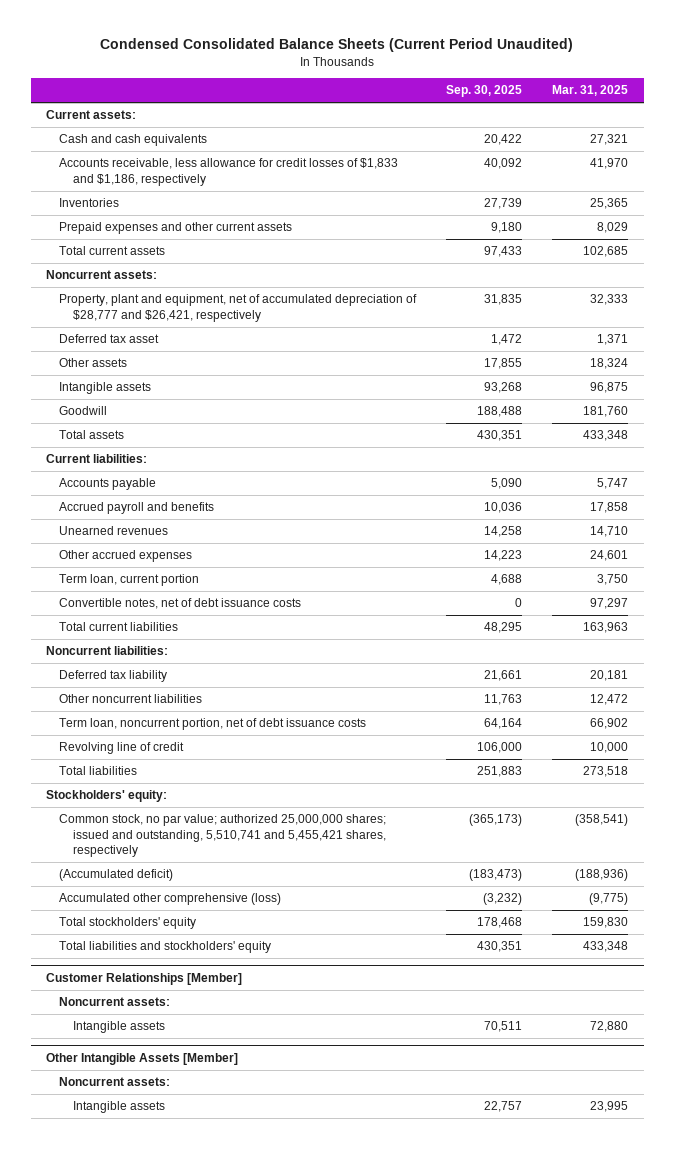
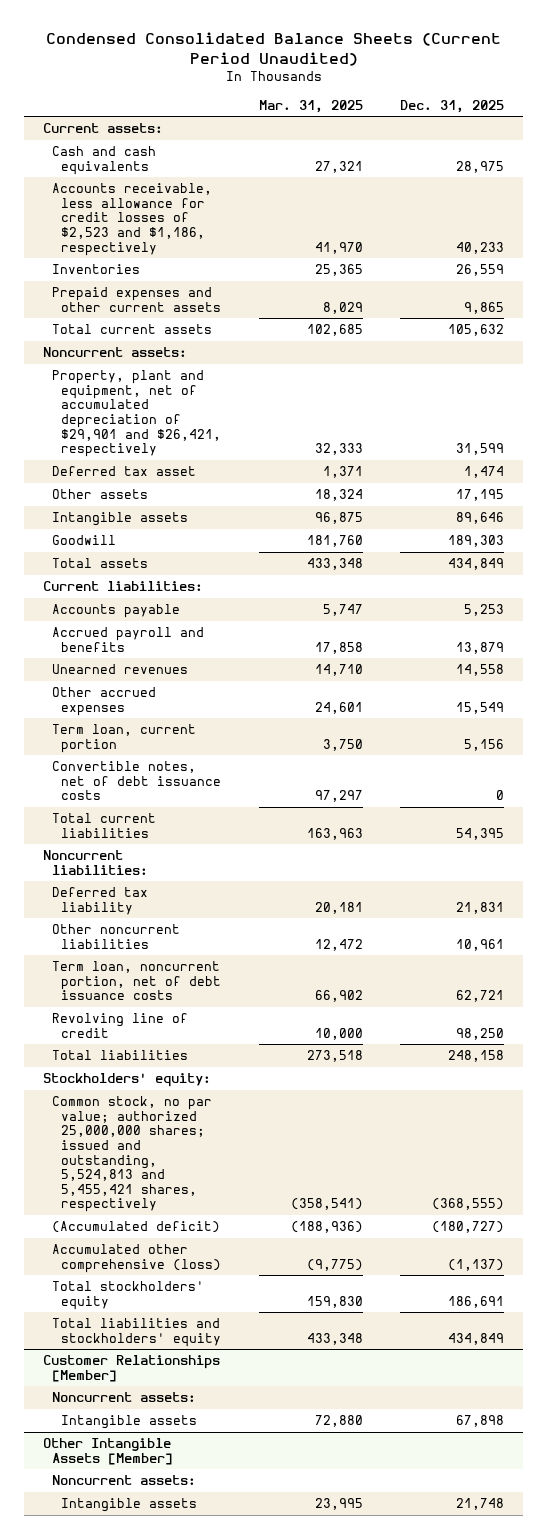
- | Sep. 30, 2025 | Mar. 31, 2025
+ | Mar. 31, 2025 | Dec. 31, 2025
- Accounts receivable, less allowance for credit losses of $1,833 and $1,186, respectively | 40,092 | 41,970
+ Accounts receivable, less allowance for credit losses of $2,523 and $1,186, respectively | 41,970 | 40,233
- Property, plant and equipment, net of accumulated depreciation of $28,777 and $26,421, respectively | 31,835 | 32,333
+ Property, plant and equipment, net of accumulated depreciation of $29,901 and $26,421, respectively | 32,333 | 31,599
- Common stock, no par value; authorized 25,000,000 shares; issued and outstanding, 5,510,741 and 5,455,421 shares, respectively | (365,173) | (358,541)
+ Common stock, no par value; authorized 25,000,000 shares; issued and outstanding, 5,524,813 and 5,455,421 shares, respectively | (358,541) | (368,555)

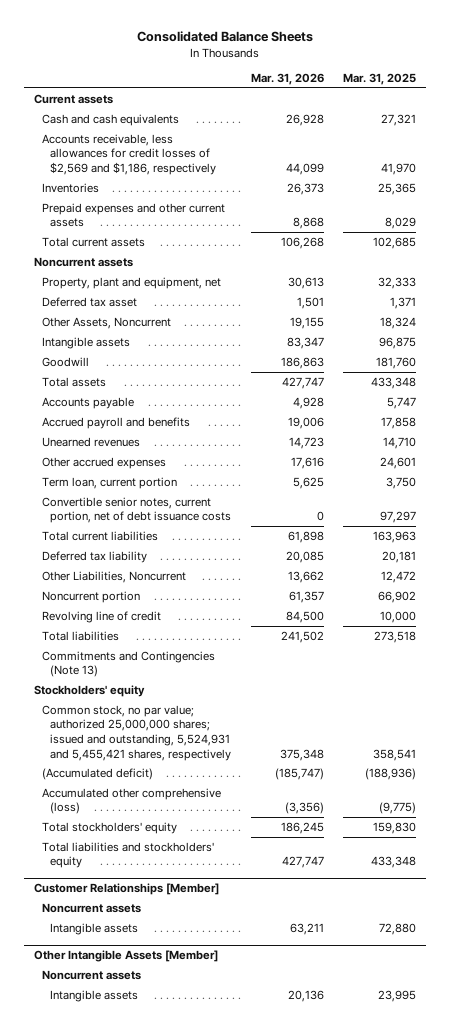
- Condensed Consolidated Balance Sheets (Current Period Unaudited)
+ Consolidated Balance Sheets
- | Mar. 31, 2025 | Dec. 31, 2025
+ | Mar. 31, 2026 | Mar. 31, 2025
- Current assets:
+ Current assets
- Accounts receivable, less allowance for credit losses of $2,523 and $1,186, respectively | 41,970 | 40,233
+ Accounts receivable, less allowances for credit losses of $2,569 and $1,186, respectively | 44,099 | 41,970
- Noncurrent assets:
- Property, plant and equipment, net of accumulated depreciation of $29,901 and $26,421, respectively | 32,333 | 31,599
+ Noncurrent assets
+ Property, plant and equipment, net | 30,613 | 32,333
- Other assets | 18,324 | 17,195
+ Other Assets, Noncurrent | 19,155 | 18,324
- Current liabilities:
- Convertible notes, net of debt issuance costs | 97,297 | 0
+ Convertible senior notes, current portion, net of debt issuance costs | 0 | 97,297
- Noncurrent liabilities:
- Other noncurrent liabilities | 12,472 | 10,961
- Term loan, noncurrent portion, net of debt issuance costs | 66,902 | 62,721
+ Other Liabilities, Noncurrent | 13,662 | 12,472
+ Noncurrent portion | 61,357 | 66,902
- Stockholders' equity:
- Common stock, no par value; authorized 25,000,000 shares; issued and outstanding, 5,524,813 and 5,455,421 shares, respectively | (358,541) | (368,555)
+ Commitments and Contingencies (Note 13)
+ Stockholders' equity
+ Common stock, no par value; authorized 25,000,000 shares; issued and outstanding, 5,524,931 and 5,455,421 shares, respectively | 375,348 | 358,541
@ Customer Relationships [Member]
- Noncurrent assets:
+ Noncurrent assets
@ Other Intangible Assets [Member]
- Noncurrent assets:
+ Noncurrent assets

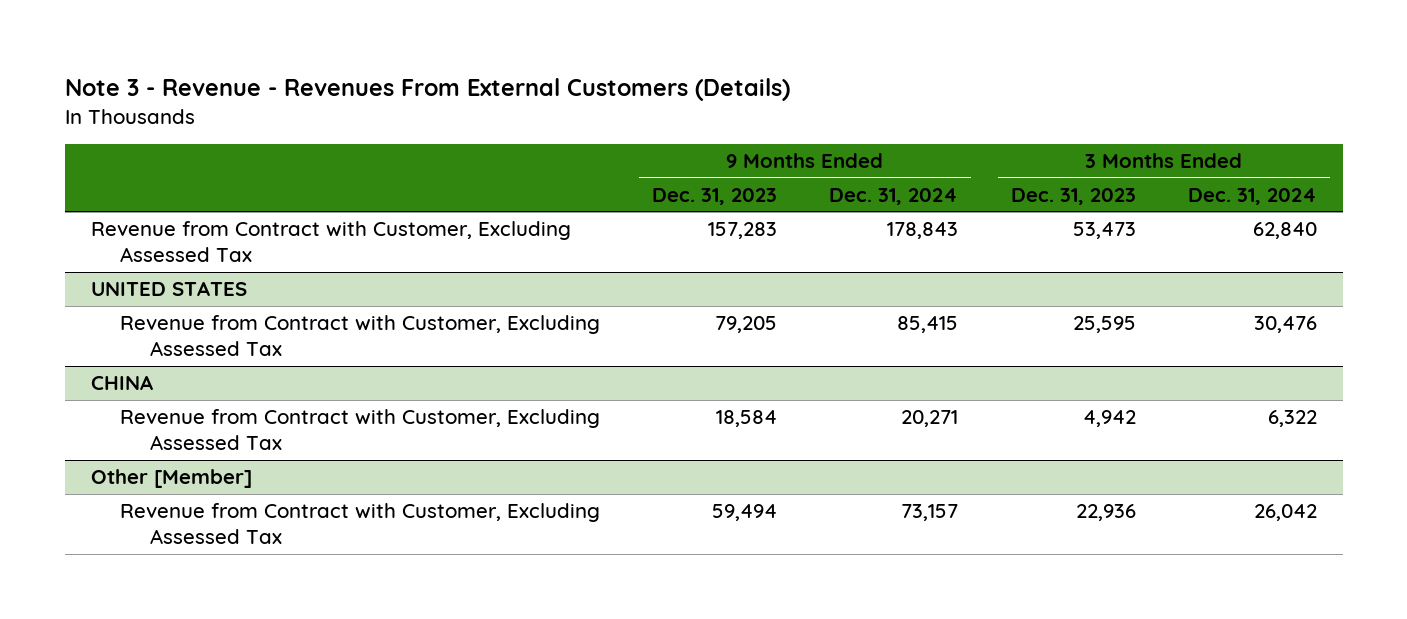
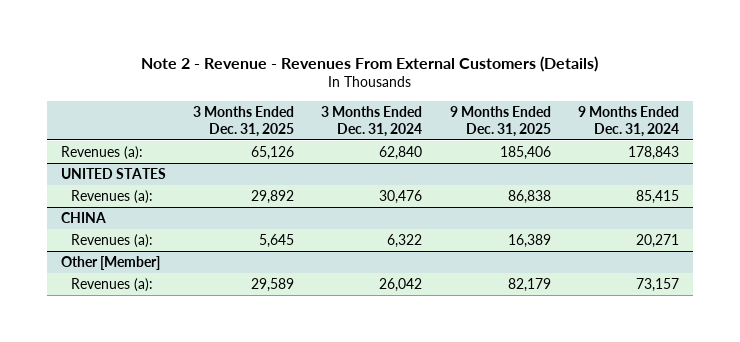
- Note 3 - Revenue - Revenues From External Customers (Details)
+ Note 2 - Revenue - Revenues From External Customers (Details)
- | 9 Months Ended Dec. 31, 2023 | 9 Months Ended Dec. 31, 2024 | 3 Months Ended Dec. 31, 2023 | 3 Months Ended Dec. 31, 2024
+ | 3 Months Ended Dec. 31, 2025 | 3 Months Ended Dec. 31, 2024 | 9 Months Ended Dec. 31, 2025 | 9 Months Ended Dec. 31, 2024
- Revenue from Contract with Customer, Excluding Assessed Tax | 157,283 | 178,843 | 53,473 | 62,840
+ Revenues (a): | 65,126 | 62,840 | 185,406 | 178,843
@ UNITED STATES
- Revenue from Contract with Customer, Excluding Assessed Tax | 79,205 | 85,415 | 25,595 | 30,476
+ Revenues (a): | 29,892 | 30,476 | 86,838 | 85,415
@ CHINA
- Revenue from Contract with Customer, Excluding Assessed Tax | 18,584 | 20,271 | 4,942 | 6,322
+ Revenues (a): | 5,645 | 6,322 | 16,389 | 20,271
@ Other [Member]
- Revenue from Contract with Customer, Excluding Assessed Tax | 59,494 | 73,157 | 22,936 | 26,042
+ Revenues (a): | 29,589 | 26,042 | 82,179 | 73,157

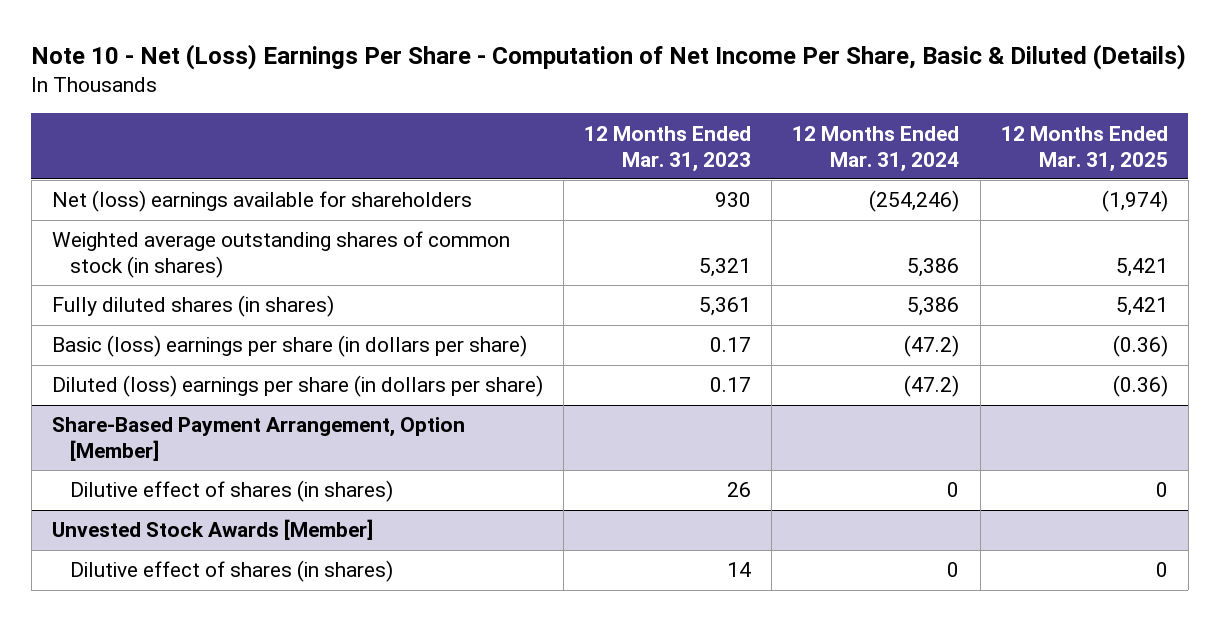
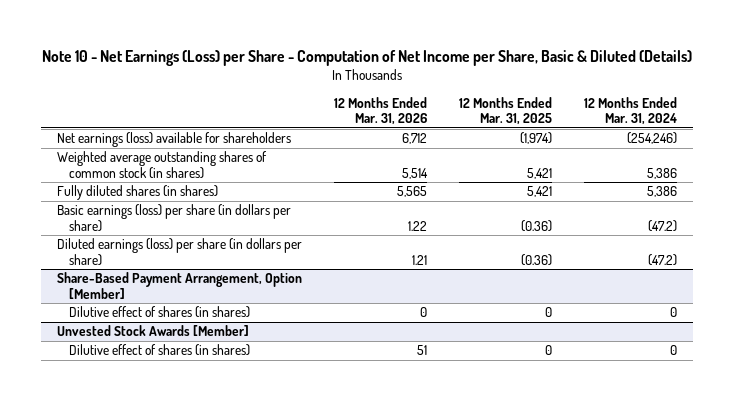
- Note 10 - Net (Loss) Earnings Per Share - Computation of Net Income Per Share, Basic & Diluted (Details)
+ Note 10 - Net Earnings (Loss) per Share - Computation of Net Income per Share, Basic & Diluted (Details)
- | 12 Months Ended Mar. 31, 2023 | 12 Months Ended Mar. 31, 2024 | 12 Months Ended Mar. 31, 2025
+ | 12 Months Ended Mar. 31, 2026 | 12 Months Ended Mar. 31, 2025 | 12 Months Ended Mar. 31, 2024
- Net (loss) earnings available for shareholders | 930 | (254,246) | (1,974)
+ Net earnings (loss) available for shareholders | 6,712 | (1,974) | (254,246)
- Basic (loss) earnings per share (in dollars per share) | 0.17 | (47.2) | (0.36)
- Diluted (loss) earnings per share (in dollars per share) | 0.17 | (47.2) | (0.36)
+ Basic earnings (loss) per share (in dollars per share) | 1.22 | (0.36) | (47.2)
+ Diluted earnings (loss) per share (in dollars per share) | 1.21 | (0.36) | (47.2)

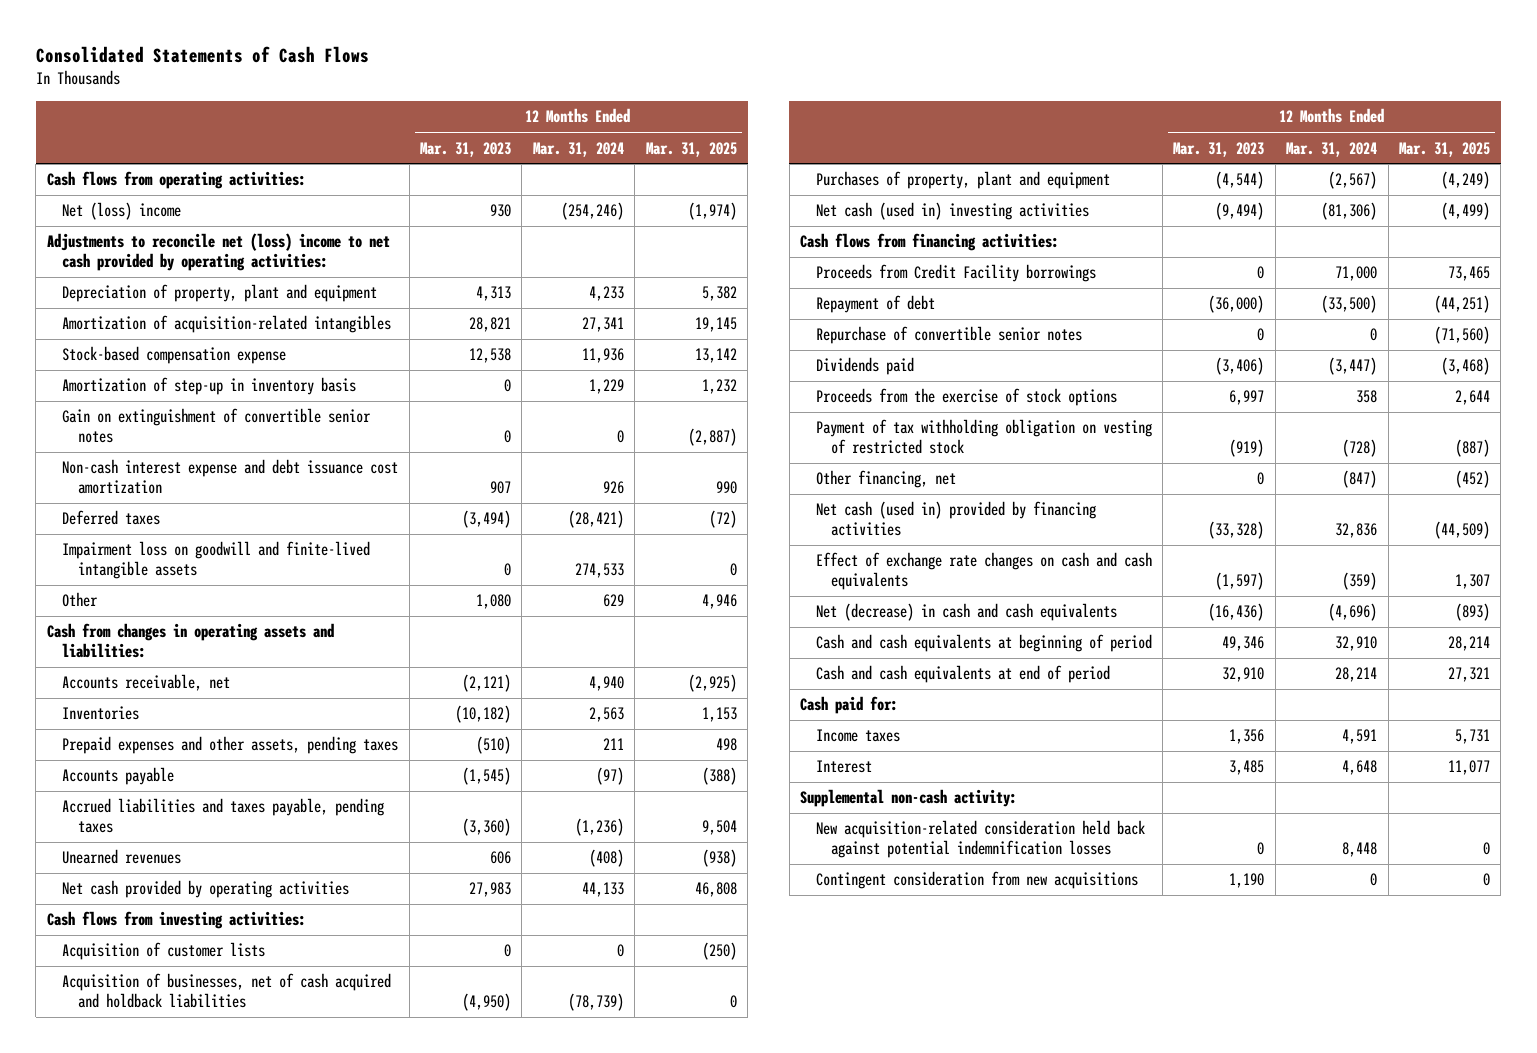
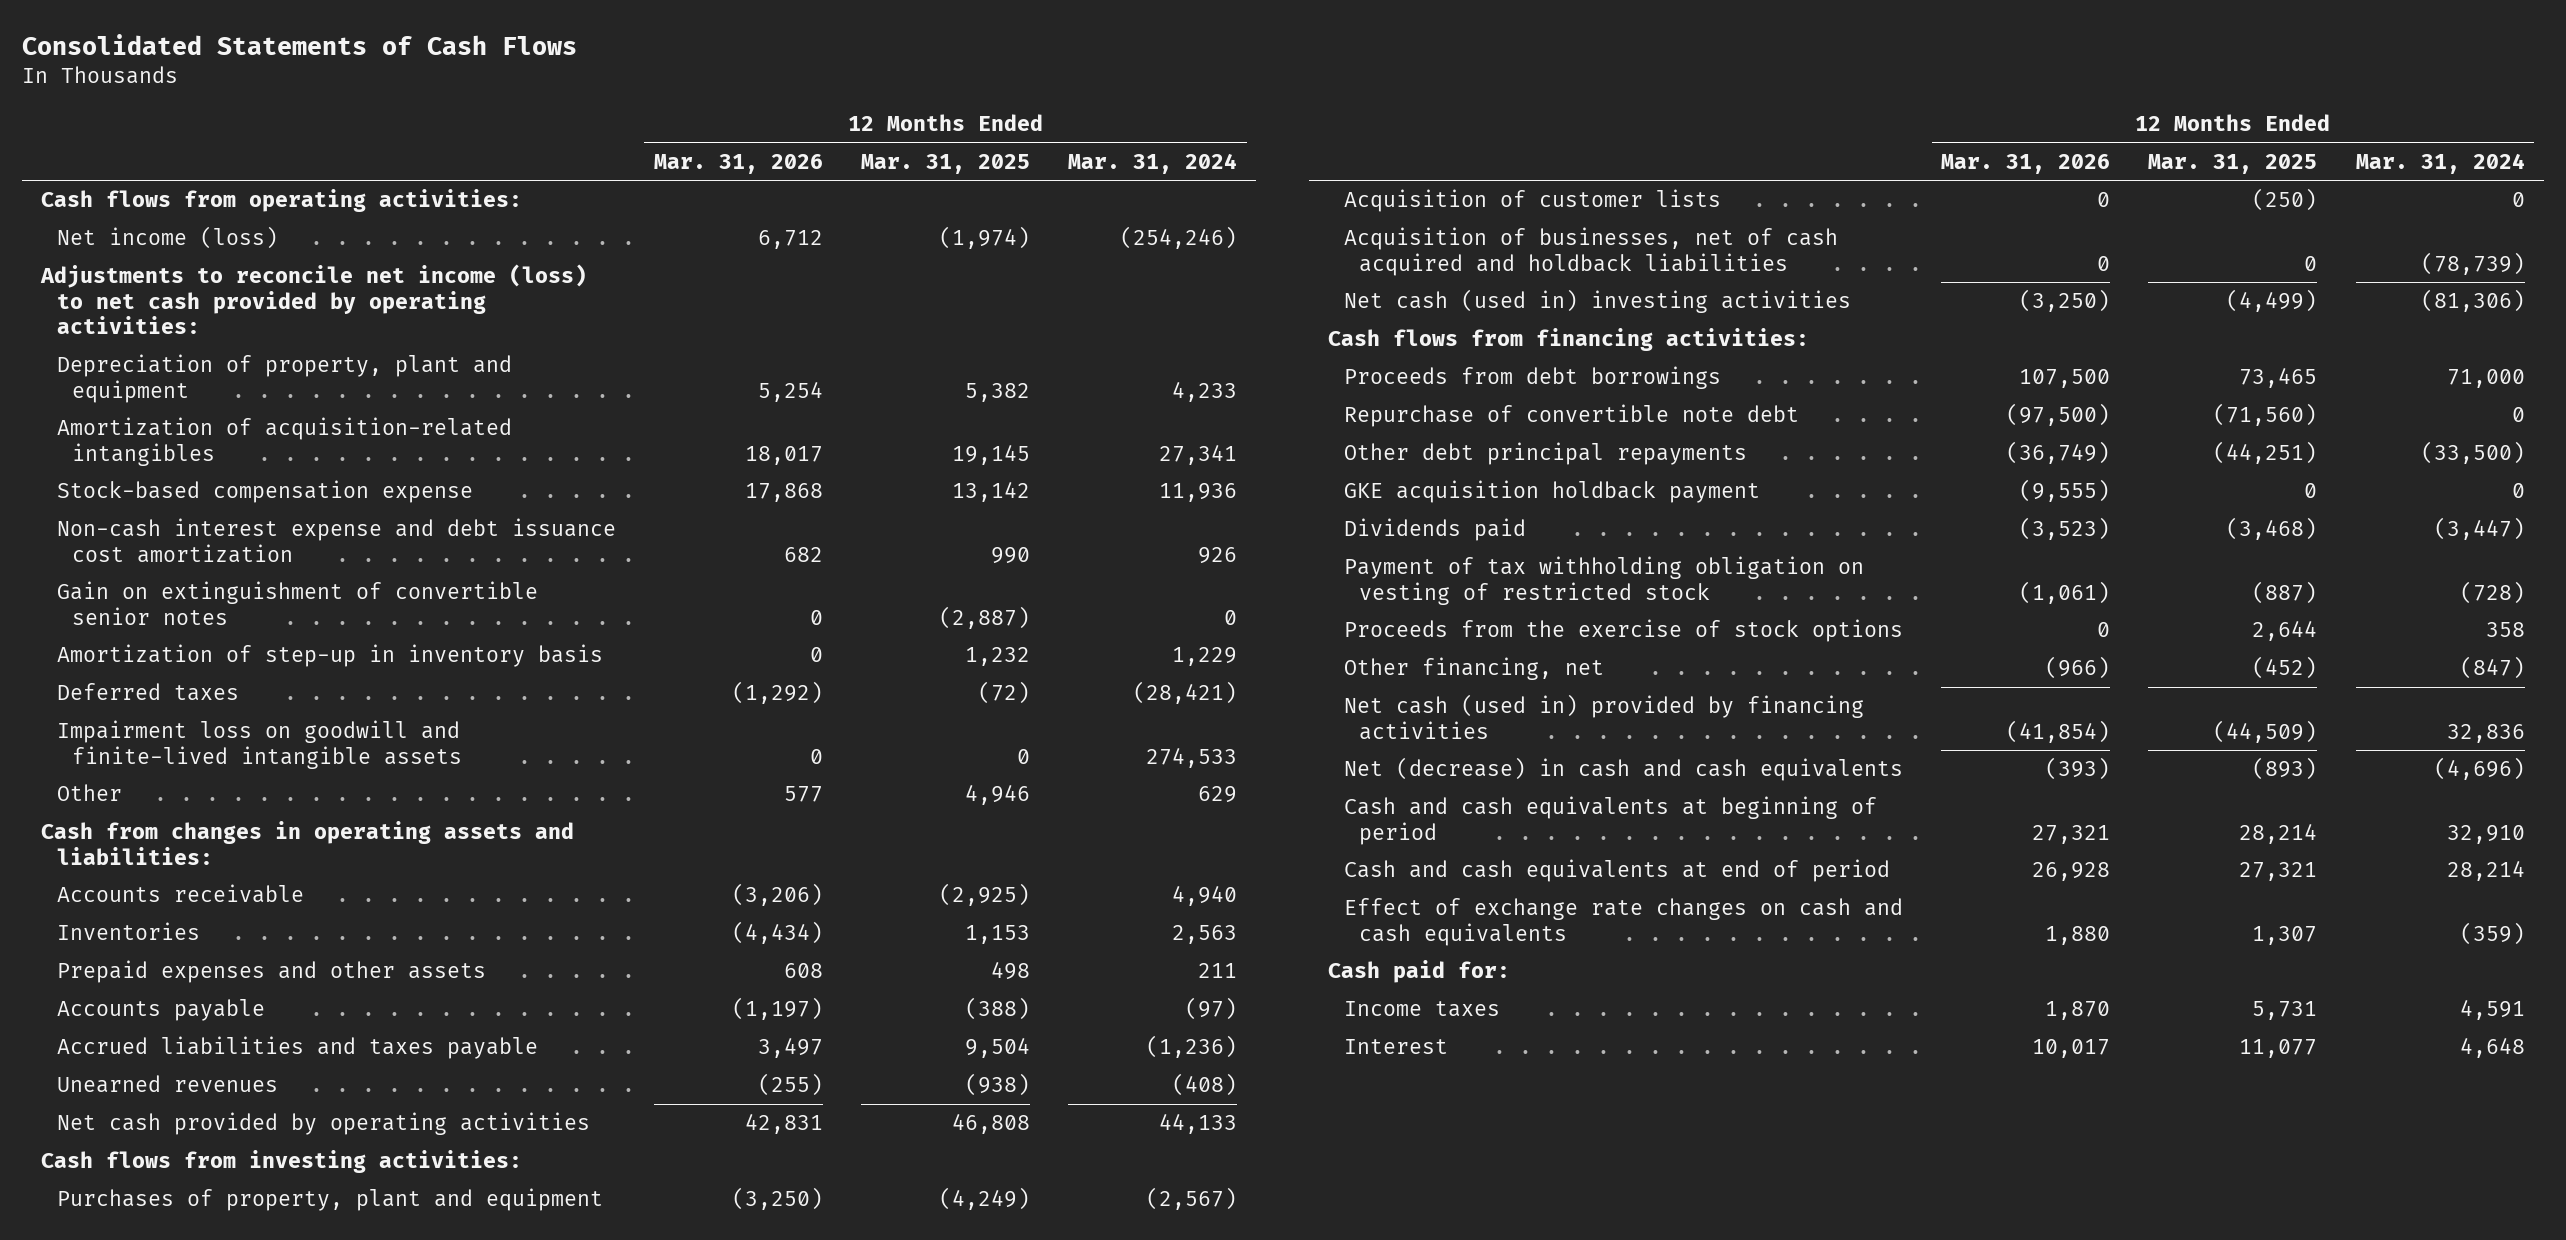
- | 12 Months Ended Mar. 31, 2023 | 12 Months Ended Mar. 31, 2024 | 12 Months Ended Mar. 31, 2025
+ | 12 Months Ended Mar. 31, 2026 | 12 Months Ended Mar. 31, 2025 | 12 Months Ended Mar. 31, 2024
- Net (loss) income | 930 | (254,246) | (1,974)
- Adjustments to reconcile net (loss) income to net cash provided by operating activities:
+ Net income (loss) | 6,712 | (1,974) | (254,246)
+ Adjustments to reconcile net income (loss) to net cash provided by operating activities:
moved down: Gain on extinguishment of convertible senior notes | 0 | (2,887) | 0
moved down: Amortization of step-up in inventory basis | 0 | 1,232 | 1,229
- Accounts receivable, net | (2,121) | 4,940 | (2,925)
+ Accounts receivable | (3,206) | (2,925) | 4,940
- Prepaid expenses and other assets, pending taxes | (510) | 211 | 498
+ Prepaid expenses and other assets | 608 | 498 | 211
- Accrued liabilities and taxes payable, pending taxes | (3,360) | (1,236) | 9,504
+ Accrued liabilities and taxes payable | 3,497 | 9,504 | (1,236)
moved up: Purchases of property, plant and equipment | (3,250) | (4,249) | (2,567)
- Proceeds from Credit Facility borrowings | 0 | 71,000 | 73,465
- Repayment of debt | (36,000) | (33,500) | (44,251)
- Repurchase of convertible senior notes | 0 | 0 | (71,560)
+ Proceeds from debt borrowings | 107,500 | 73,465 | 71,000
+ Repurchase of convertible note debt | (97,500) | (71,560) | 0
+ Other debt principal repayments | (36,749) | (44,251) | (33,500)
+ GKE acquisition holdback payment | (9,555) | 0 | 0
moved down: Proceeds from the exercise of stock options | 0 | 2,644 | 358
moved down: Effect of exchange rate changes on cash and cash equivalents | 1,880 | 1,307 | (359)
- Supplemental non-cash activity:
- New acquisition-related consideration held back against potential indemnification losses | 0 | 8,448 | 0
- Contingent consideration from new acquisitions | 1,190 | 0 | 0

